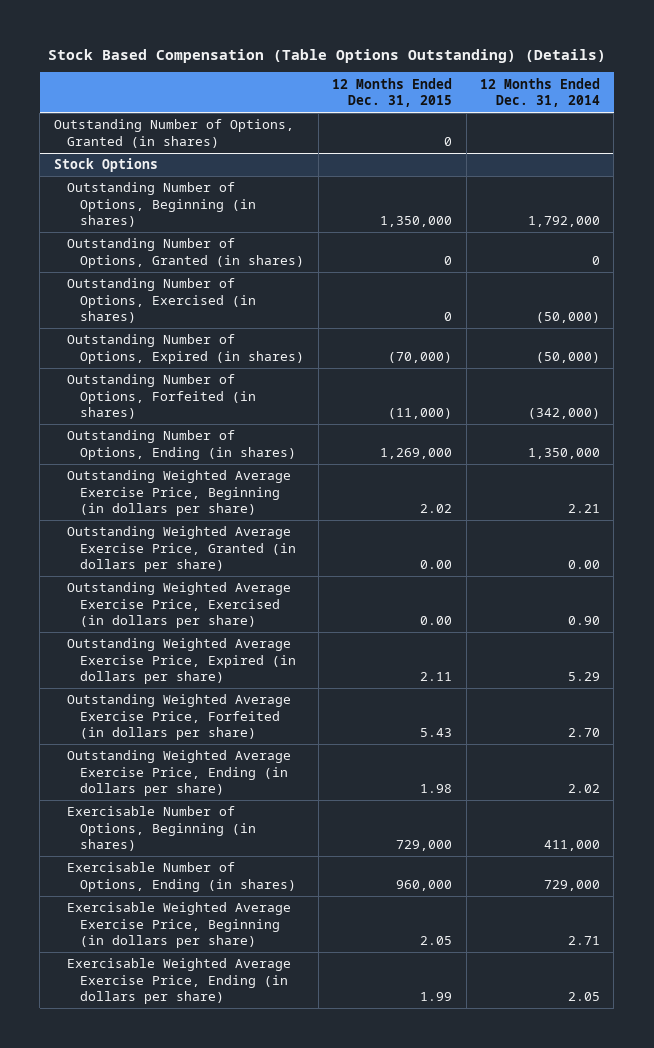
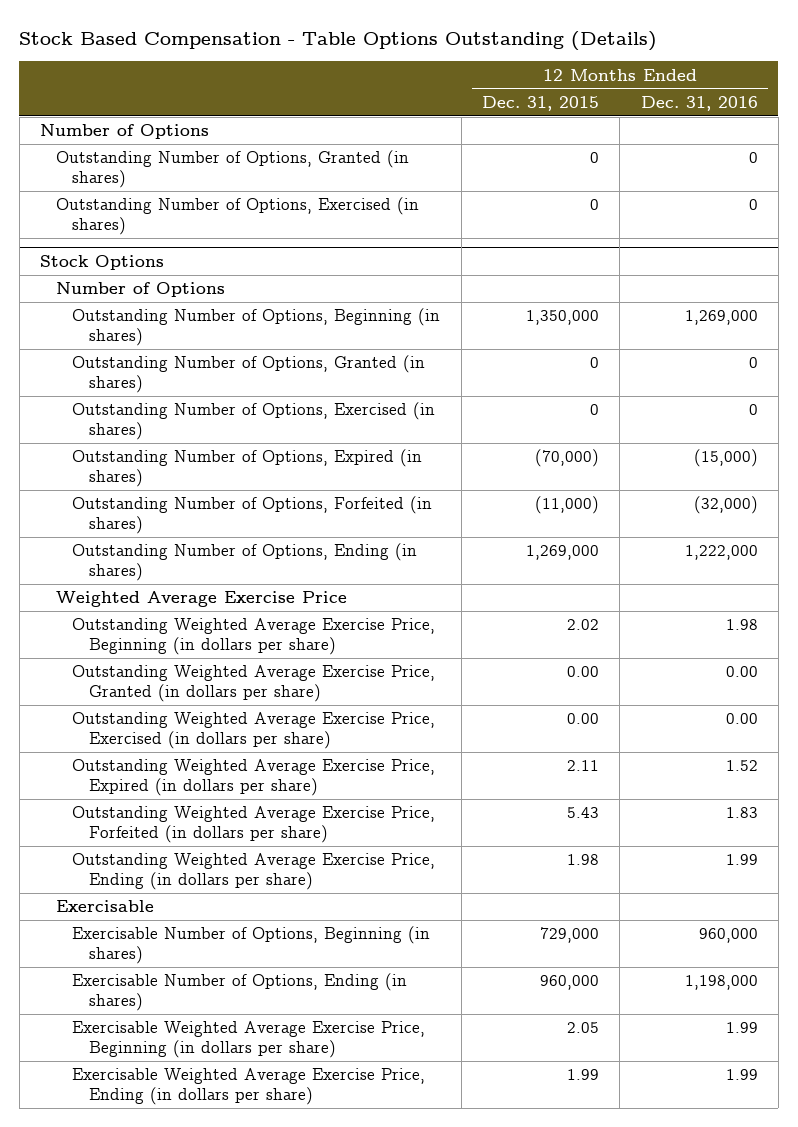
- Stock Based Compensation (Table Options Outstanding) (Details)
+ Stock Based Compensation - Table Options Outstanding (Details)
- | 12 Months Ended Dec. 31, 2015 | 12 Months Ended Dec. 31, 2014
+ | 12 Months Ended Dec. 31, 2015 | 12 Months Ended Dec. 31, 2016
+ Number of Options
+ Outstanding Number of Options, Exercised (in shares) | 0 | 0
@ Stock Options
+ Number of Options
+ Weighted Average Exercise Price
+ Exercisable

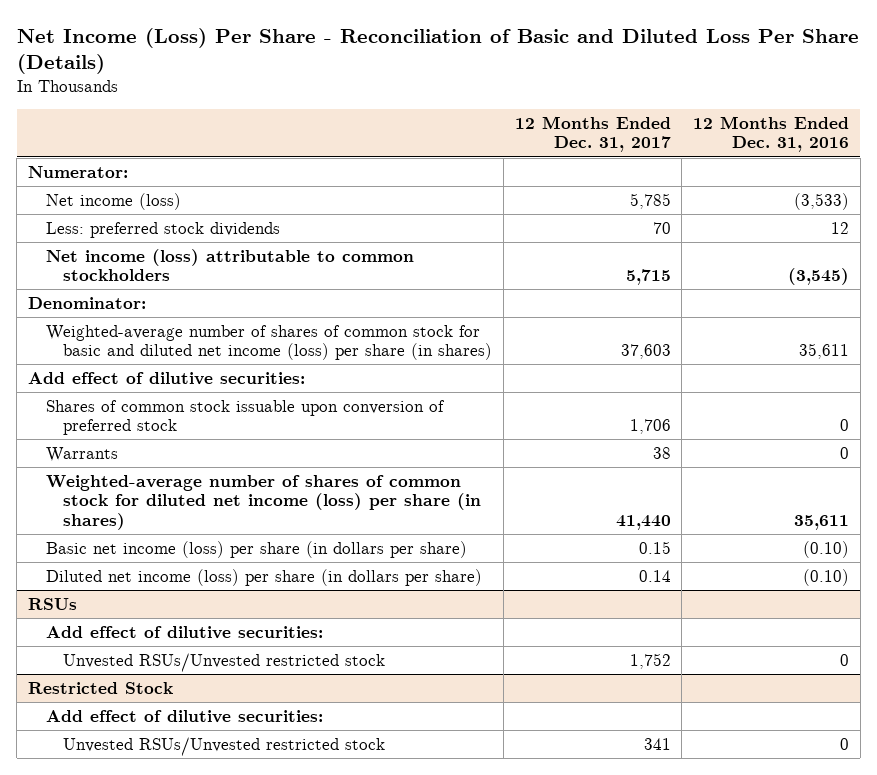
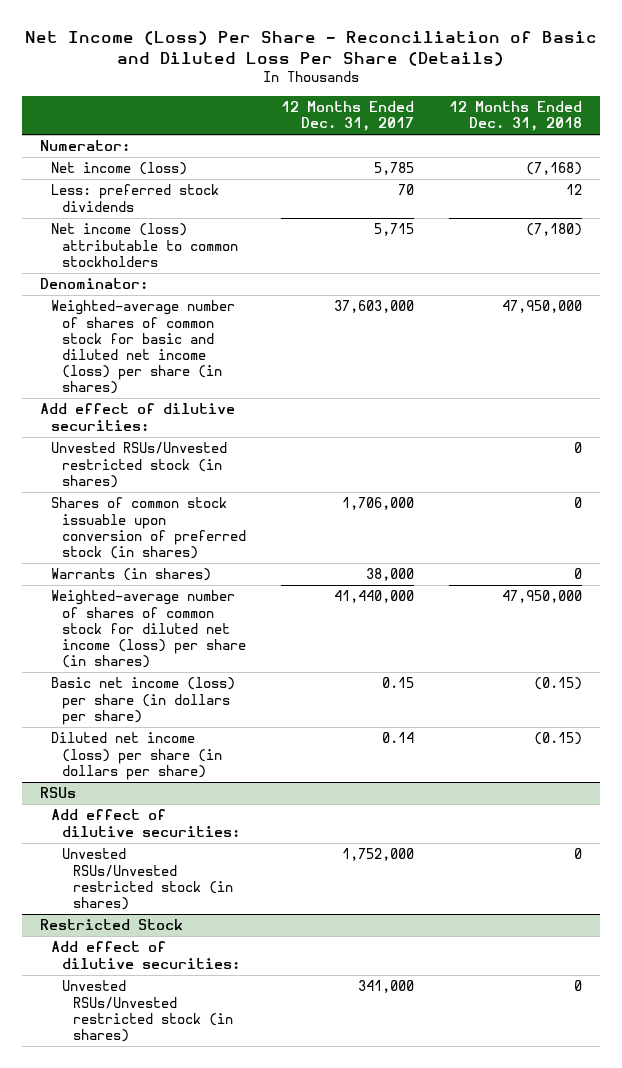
- | 12 Months Ended Dec. 31, 2017 | 12 Months Ended Dec. 31, 2016
+ | 12 Months Ended Dec. 31, 2017 | 12 Months Ended Dec. 31, 2018
- Weighted-average number of shares of common stock for basic and diluted net income (loss) per share (in shares) | 37,603 | 35,611
+ Weighted-average number of shares of common stock for basic and diluted net income (loss) per share (in shares) | 37,603,000 | 47,950,000
- Shares of common stock issuable upon conversion of preferred stock | 1,706 | 0
- Warrants | 38 | 0
- Weighted-average number of shares of common stock for diluted net income (loss) per share (in shares) | 41,440 | 35,611
+ Unvested RSUs/Unvested restricted stock (in shares) | | 0
+ Shares of common stock issuable upon conversion of preferred stock (in shares) | 1,706,000 | 0
+ Warrants (in shares) | 38,000 | 0
+ Weighted-average number of shares of common stock for diluted net income (loss) per share (in shares) | 41,440,000 | 47,950,000
@ RSUs
- Unvested RSUs/Unvested restricted stock | 1,752 | 0
+ Unvested RSUs/Unvested restricted stock (in shares) | 1,752,000 | 0
@ Restricted Stock
- Unvested RSUs/Unvested restricted stock | 341 | 0
+ Unvested RSUs/Unvested restricted stock (in shares) | 341,000 | 0

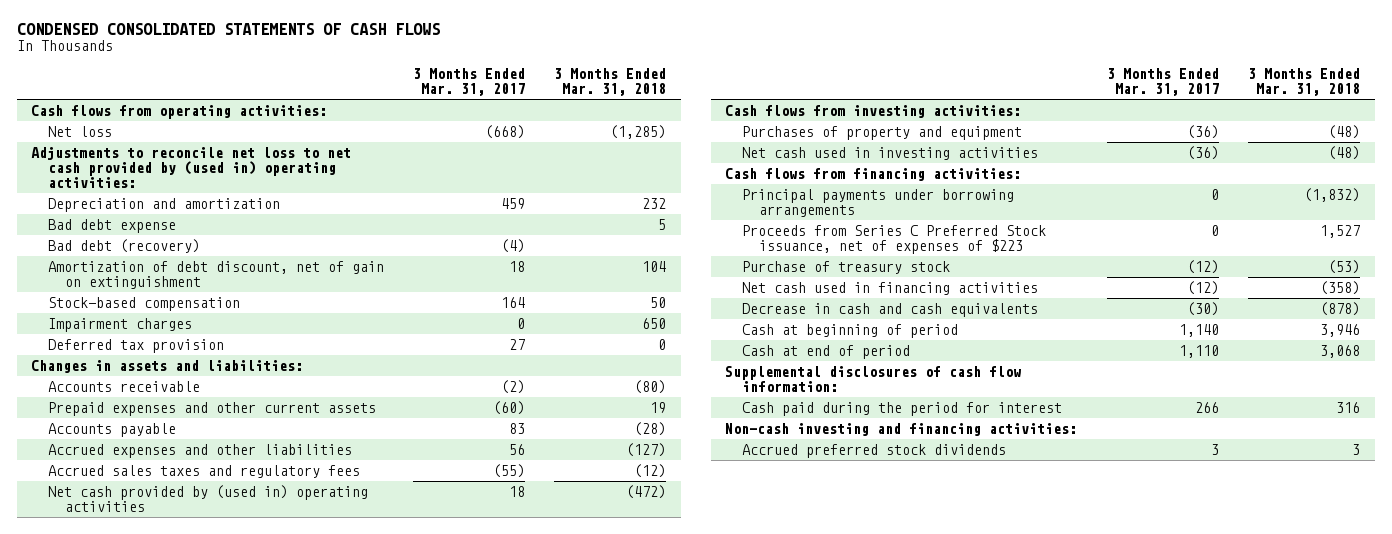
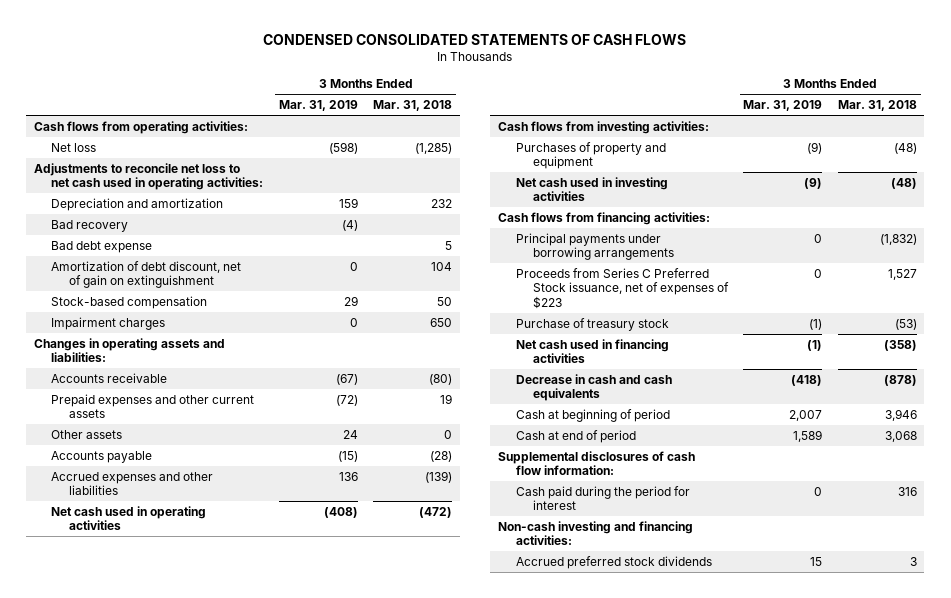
- | 3 Months Ended Mar. 31, 2017 | 3 Months Ended Mar. 31, 2018
+ | 3 Months Ended Mar. 31, 2019 | 3 Months Ended Mar. 31, 2018
- Adjustments to reconcile net loss to net cash provided by (used in) operating activities:
+ Adjustments to reconcile net loss to net cash used in operating activities:
+ Bad recovery | (4) |
- Bad debt (recovery) | (4) |
- Deferred tax provision | 27 | 0
- Changes in assets and liabilities:
+ Changes in operating assets and liabilities:
+ Other assets | 24 | 0
- Accrued expenses and other liabilities | 56 | (127)
- Accrued sales taxes and regulatory fees | (55) | (12)
- Net cash provided by (used in) operating activities | 18 | (472)
+ Accrued expenses and other liabilities | 136 | (139)
+ Net cash used in operating activities | (408) | (472)

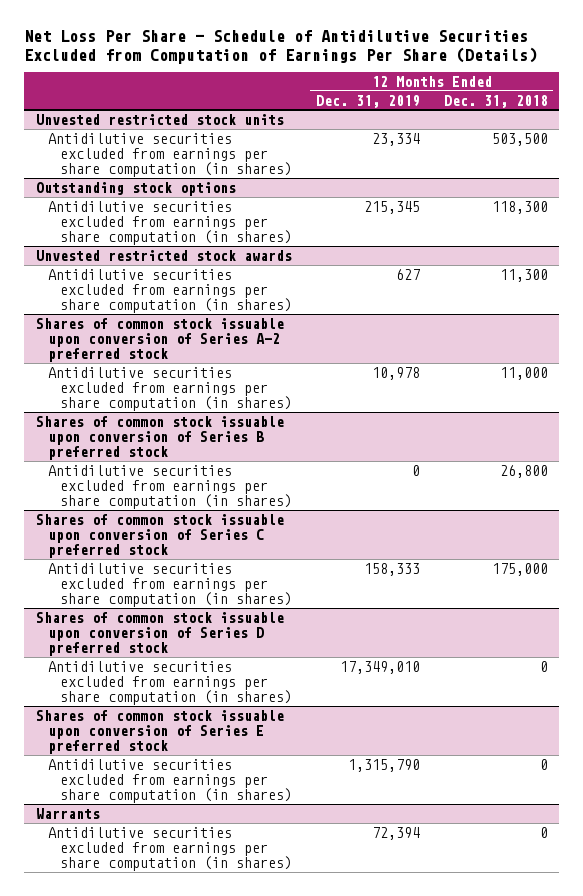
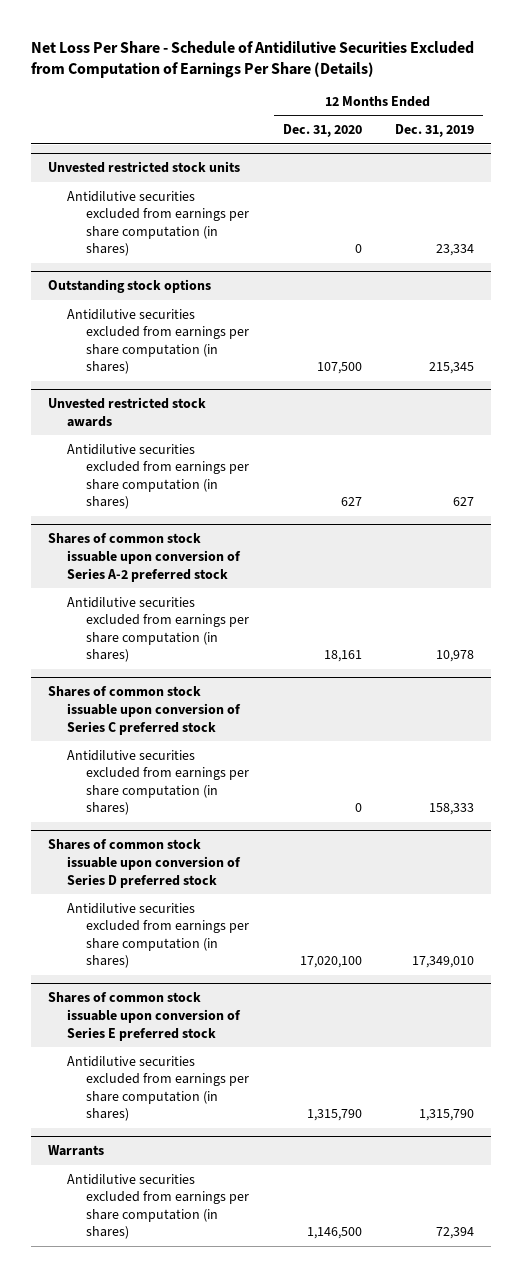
- | 12 Months Ended Dec. 31, 2019 | 12 Months Ended Dec. 31, 2018
+ | 12 Months Ended Dec. 31, 2020 | 12 Months Ended Dec. 31, 2019
- Shares of common stock issuable upon conversion of Series B preferred stock
- Antidilutive securities excluded from earnings per share computation (in shares) | 0 | 26,800

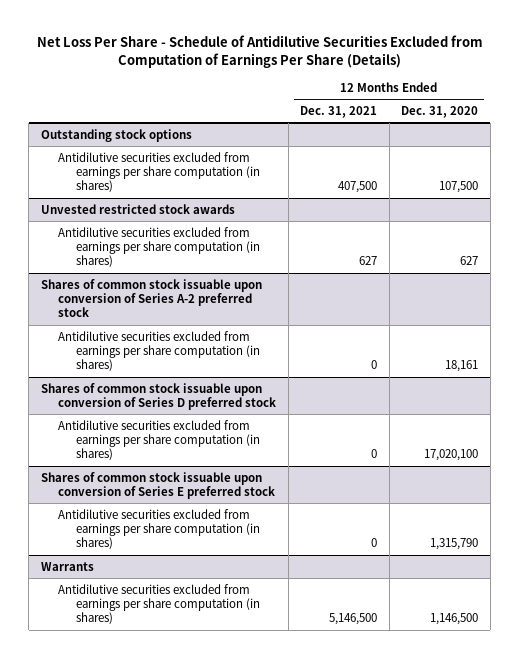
- | 12 Months Ended Dec. 31, 2020 | 12 Months Ended Dec. 31, 2019
+ | 12 Months Ended Dec. 31, 2021 | 12 Months Ended Dec. 31, 2020
- Unvested restricted stock units
- Antidilutive securities excluded from earnings per share computation (in shares) | 0 | 23,334
- Shares of common stock issuable upon conversion of Series C preferred stock
- Antidilutive securities excluded from earnings per share computation (in shares) | 0 | 158,333

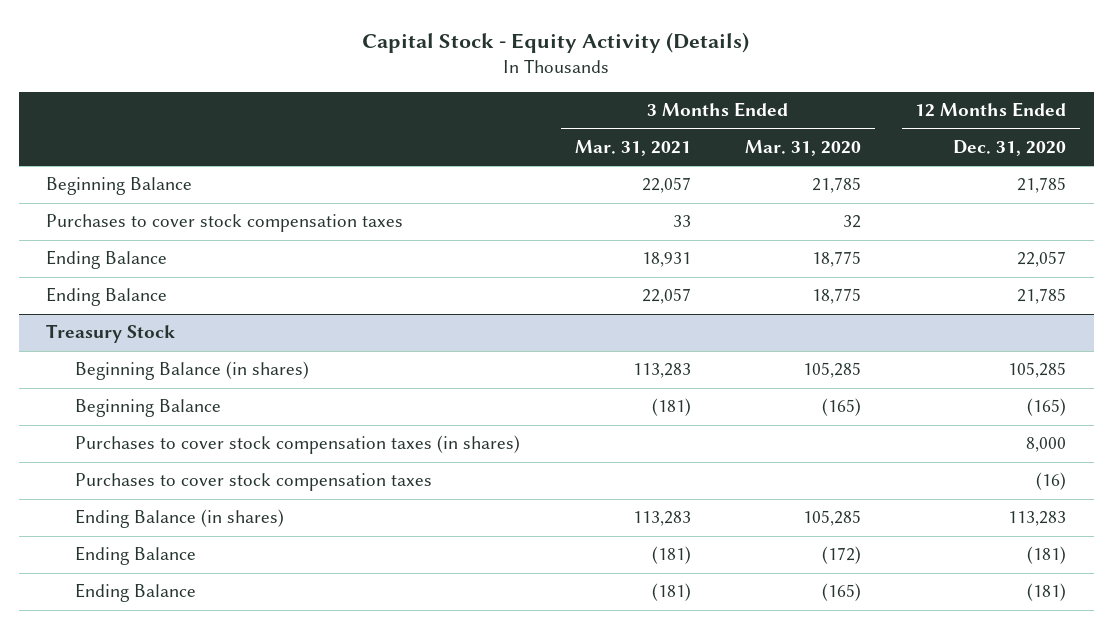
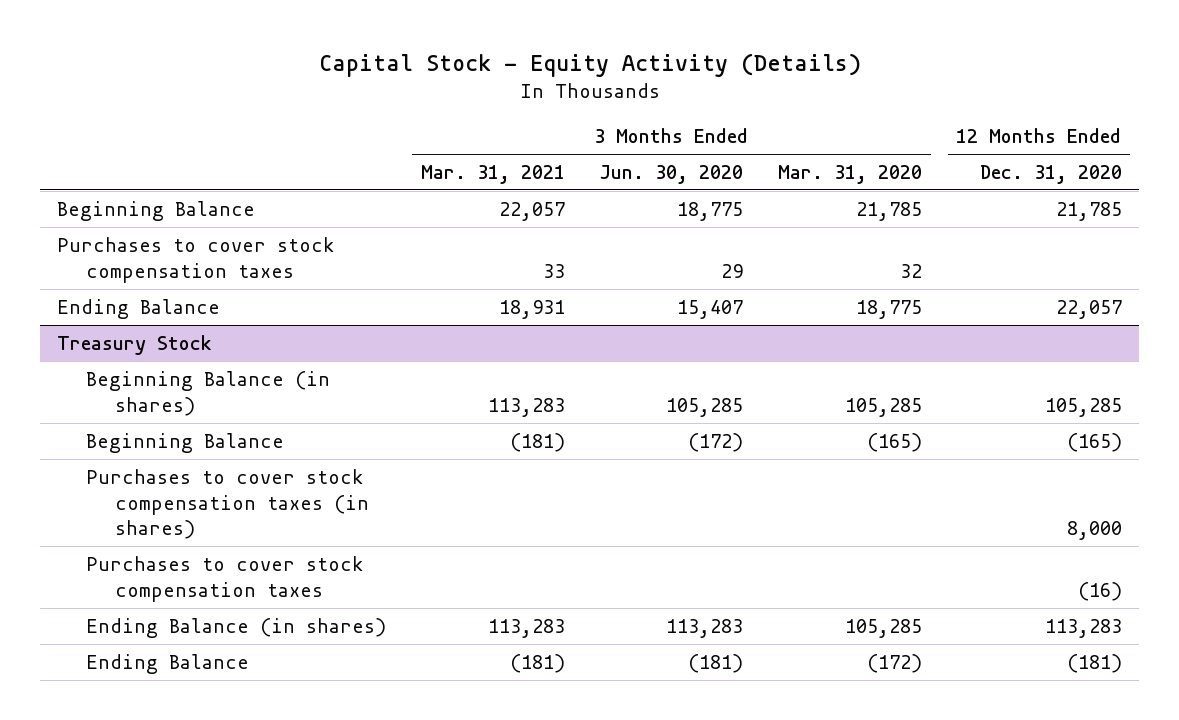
- | 3 Months Ended Mar. 31, 2021 | 3 Months Ended Mar. 31, 2020 | 12 Months Ended Dec. 31, 2020
+ | 3 Months Ended Mar. 31, 2021 | 3 Months Ended Jun. 30, 2020 | 3 Months Ended Mar. 31, 2020 | 12 Months Ended Dec. 31, 2020
- Ending Balance | 22,057 | 18,775 | 21,785
@ Treasury Stock
- Ending Balance | (181) | (165) | (181)

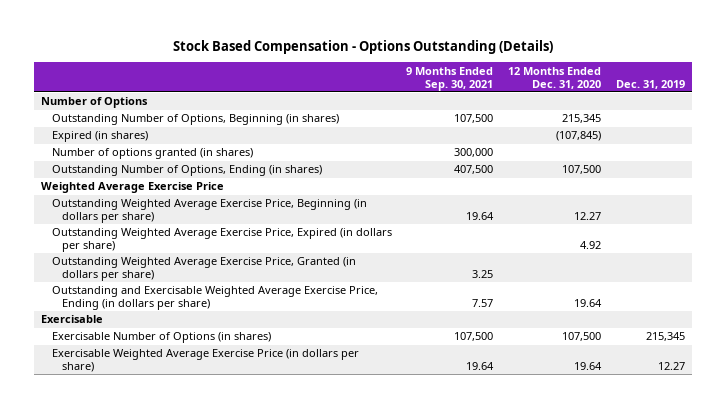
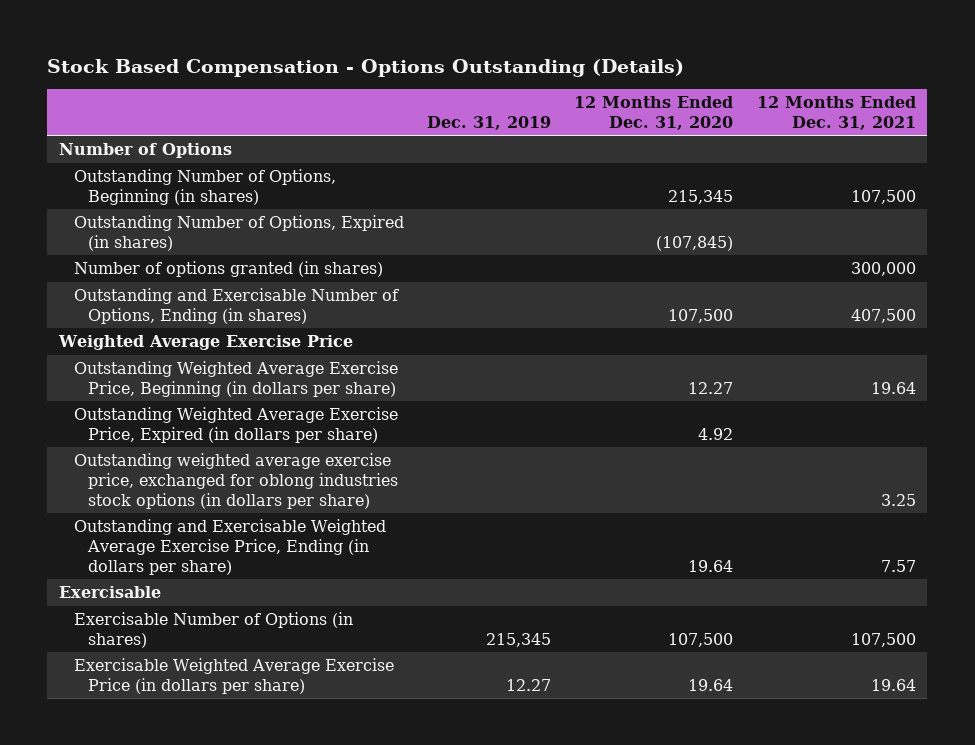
- | 9 Months Ended Sep. 30, 2021 | 12 Months Ended Dec. 31, 2020 | Dec. 31, 2019
+ | Dec. 31, 2019 | 12 Months Ended Dec. 31, 2020 | 12 Months Ended Dec. 31, 2021
- Expired (in shares) | | (107,845) |
+ Outstanding Number of Options, Expired (in shares) | | (107,845) |
- Outstanding Number of Options, Ending (in shares) | 407,500 | 107,500 |
+ Outstanding and Exercisable Number of Options, Ending (in shares) | | 107,500 | 407,500
- Outstanding Weighted Average Exercise Price, Granted (in dollars per share) | 3.25 | |
+ Outstanding weighted average exercise price, exchanged for oblong industries stock options (in dollars per share) | | | 3.25

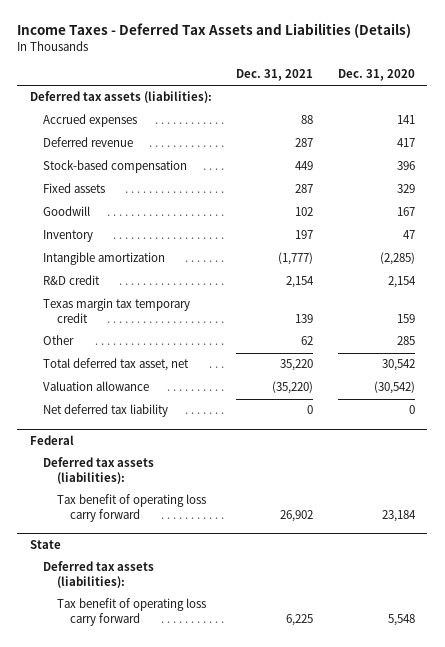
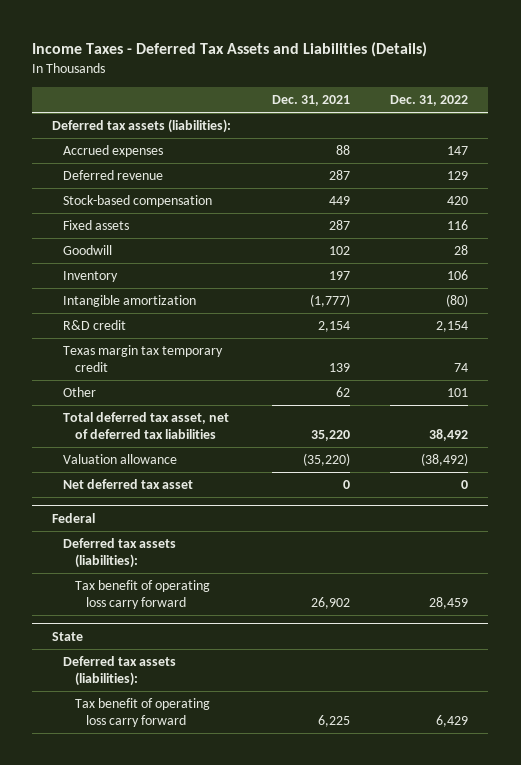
- | Dec. 31, 2021 | Dec. 31, 2020
+ | Dec. 31, 2021 | Dec. 31, 2022
- Total deferred tax asset, net | 35,220 | 30,542
+ Total deferred tax asset, net of deferred tax liabilities | 35,220 | 38,492
- Net deferred tax liability | 0 | 0
+ Net deferred tax asset | 0 | 0

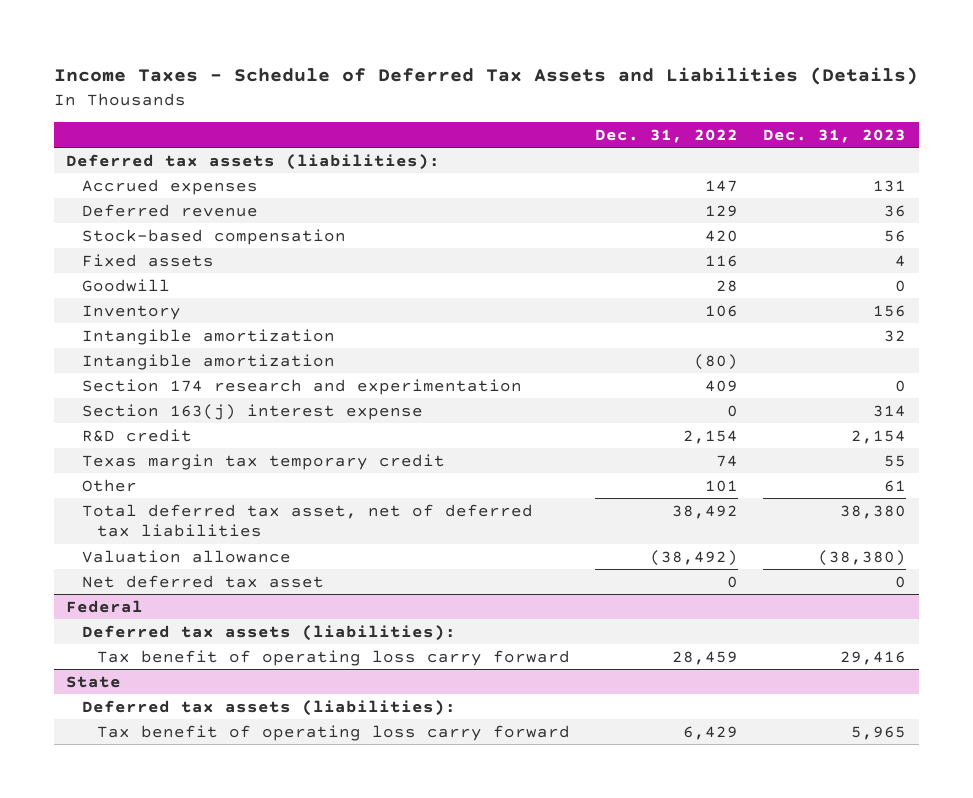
- Income Taxes - Deferred Tax Assets and Liabilities (Details)
+ Income Taxes - Schedule of Deferred Tax Assets and Liabilities (Details)
- | Dec. 31, 2021 | Dec. 31, 2022
+ | Dec. 31, 2022 | Dec. 31, 2023
+ Intangible amortization | | 32
+ Section 174 research and experimentation | 409 | 0
+ Section 163(j) interest expense | 0 | 314

